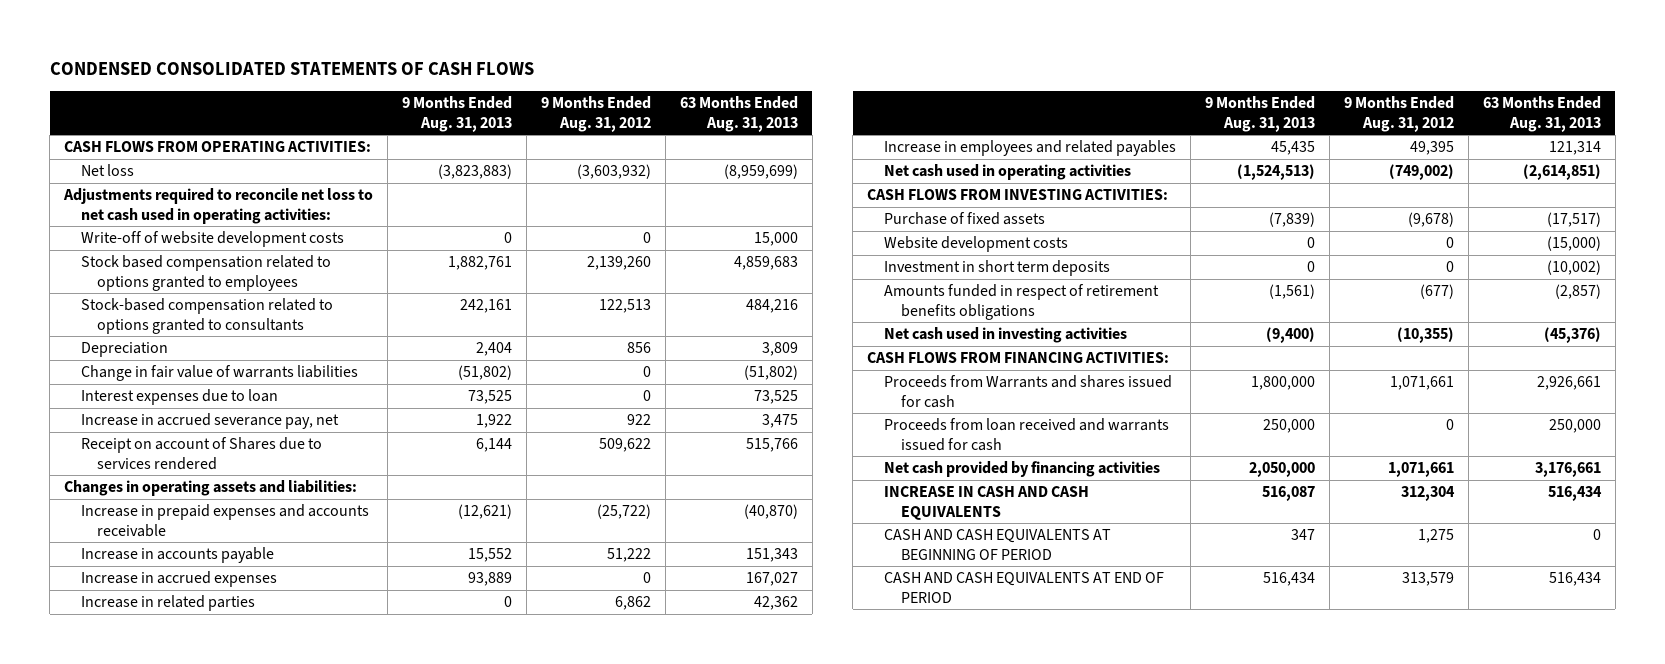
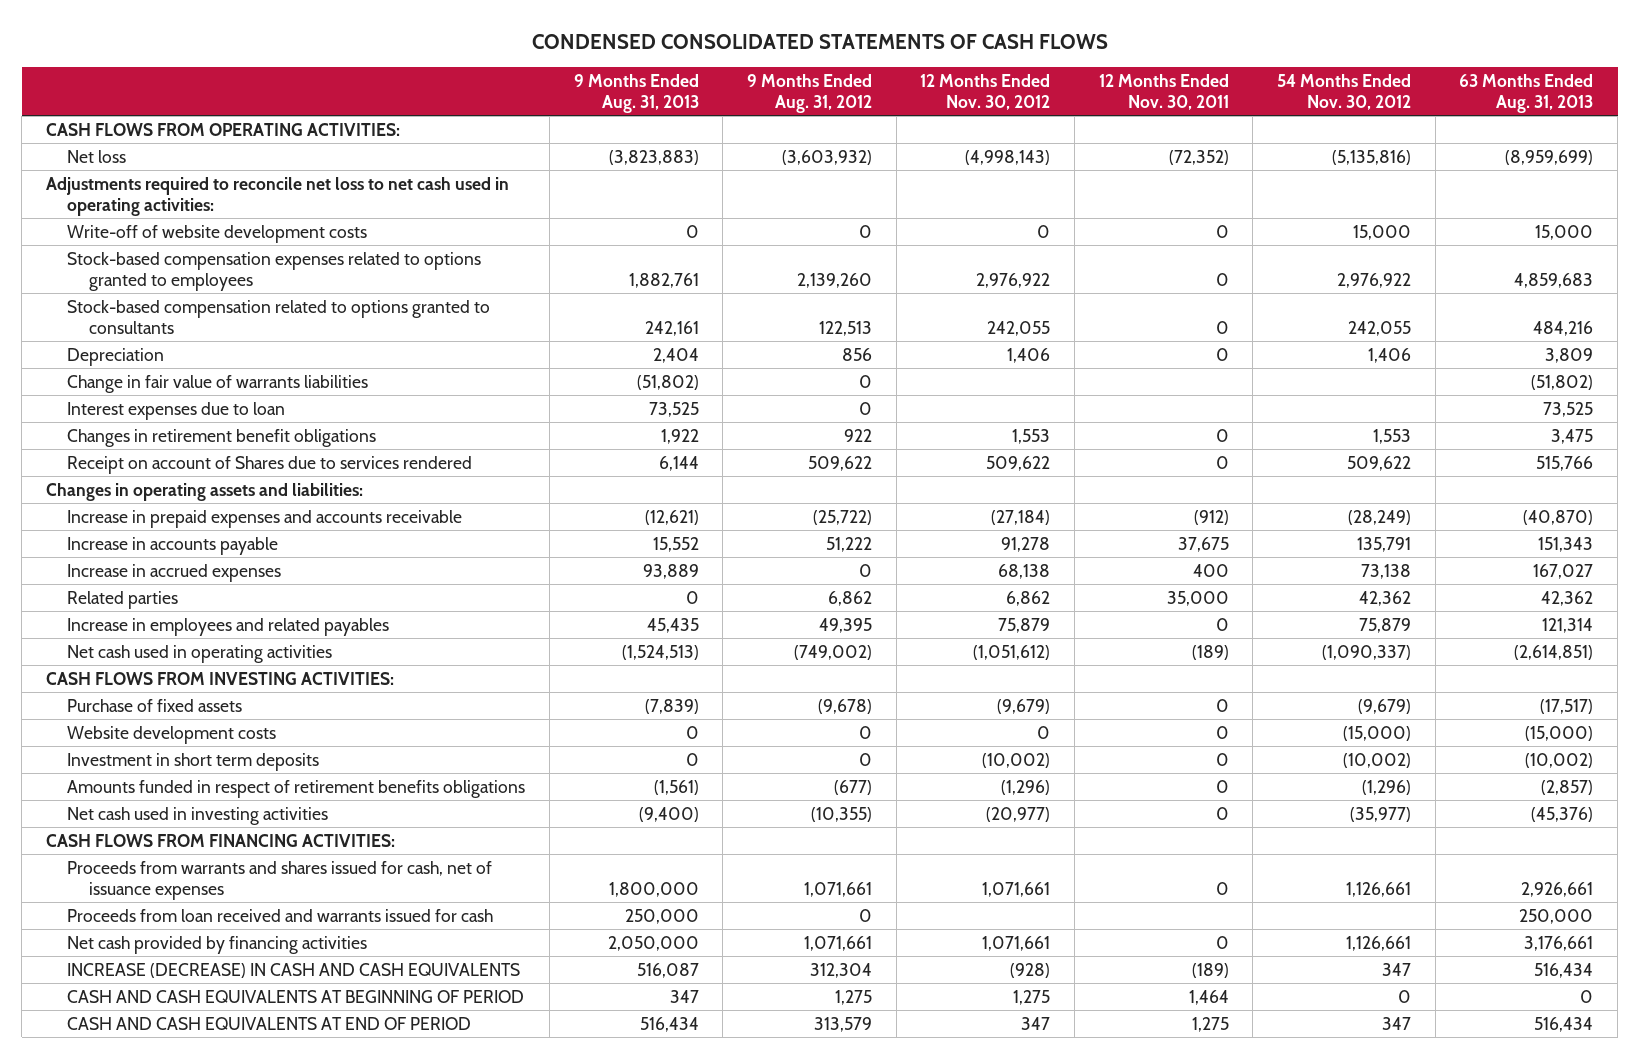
- | 9 Months Ended Aug. 31, 2013 | 9 Months Ended Aug. 31, 2012 | 63 Months Ended Aug. 31, 2013
+ | 9 Months Ended Aug. 31, 2013 | 9 Months Ended Aug. 31, 2012 | 12 Months Ended Nov. 30, 2012 | 12 Months Ended Nov. 30, 2011 | 54 Months Ended Nov. 30, 2012 | 63 Months Ended Aug. 31, 2013
- Stock based compensation related to options granted to employees | 1,882,761 | 2,139,260 | 4,859,683
+ Stock-based compensation expenses related to options granted to employees | 1,882,761 | 2,139,260 | 2,976,922 | 0 | 2,976,922 | 4,859,683
- Increase in accrued severance pay, net | 1,922 | 922 | 3,475
+ Changes in retirement benefit obligations | 1,922 | 922 | 1,553 | 0 | 1,553 | 3,475
- Increase in related parties | 0 | 6,862 | 42,362
+ Related parties | 0 | 6,862 | 6,862 | 35,000 | 42,362 | 42,362
- Proceeds from Warrants and shares issued for cash | 1,800,000 | 1,071,661 | 2,926,661
+ Proceeds from warrants and shares issued for cash, net of issuance expenses | 1,800,000 | 1,071,661 | 1,071,661 | 0 | 1,126,661 | 2,926,661
- INCREASE IN CASH AND CASH EQUIVALENTS | 516,087 | 312,304 | 516,434
+ INCREASE (DECREASE) IN CASH AND CASH EQUIVALENTS | 516,087 | 312,304 | (928) | (189) | 347 | 516,434

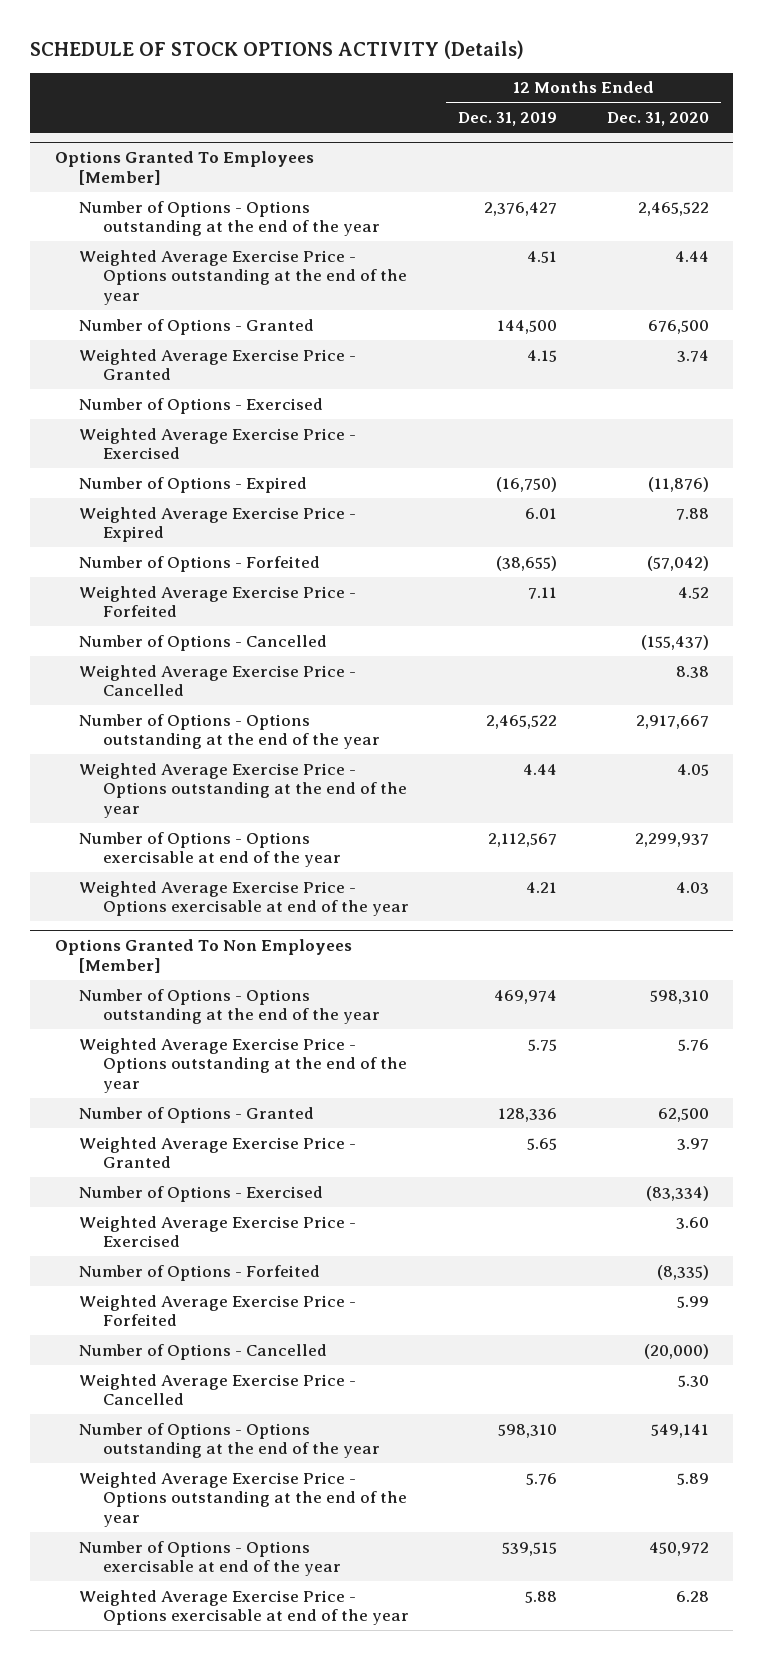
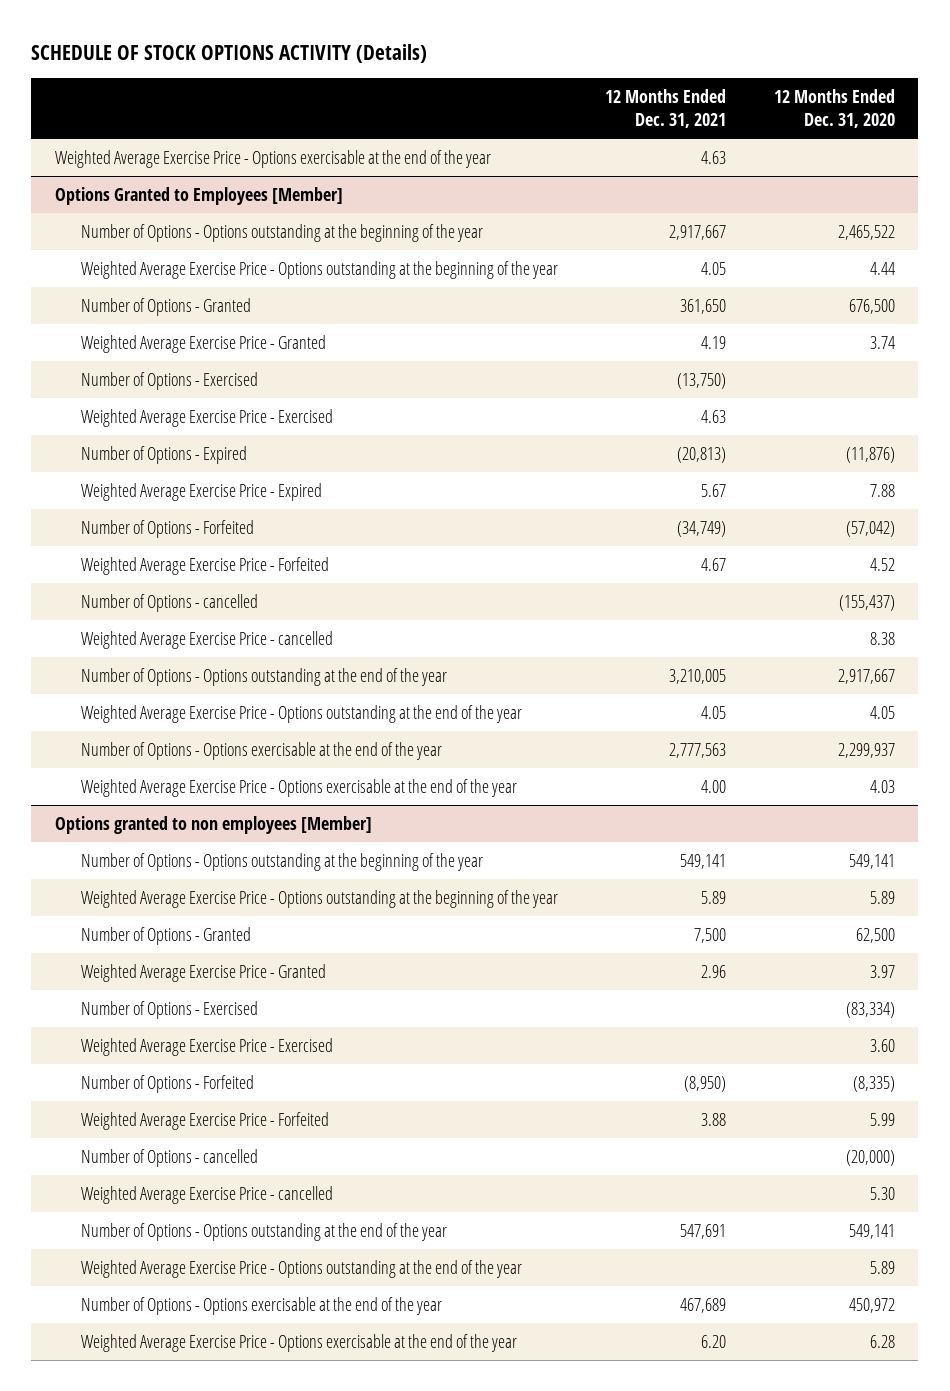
- | 12 Months Ended Dec. 31, 2019 | 12 Months Ended Dec. 31, 2020
+ | 12 Months Ended Dec. 31, 2021 | 12 Months Ended Dec. 31, 2020
- Options Granted To Employees [Member]
- Number of Options - Options outstanding at the end of the year | 2,376,427 | 2,465,522
- Weighted Average Exercise Price - Options outstanding at the end of the year | 4.51 | 4.44
+ Weighted Average Exercise Price - Options exercisable at the end of the year | 4.63 |
+ Options Granted to Employees [Member]
+ Number of Options - Options outstanding at the beginning of the year | 2,917,667 | 2,465,522
+ Weighted Average Exercise Price - Options outstanding at the beginning of the year | 4.05 | 4.44
- Number of Options - Cancelled | | (155,437)
- Weighted Average Exercise Price - Cancelled | | 8.38
+ Number of Options - cancelled | | (155,437)
+ Weighted Average Exercise Price - cancelled | | 8.38
- Number of Options - Options exercisable at end of the year | 2,112,567 | 2,299,937
- Weighted Average Exercise Price - Options exercisable at end of the year | 4.21 | 4.03
- Options Granted To Non Employees [Member]
- Number of Options - Options outstanding at the end of the year | 469,974 | 598,310
- Weighted Average Exercise Price - Options outstanding at the end of the year | 5.75 | 5.76
+ Number of Options - Options exercisable at the end of the year | 2,777,563 | 2,299,937
+ Weighted Average Exercise Price - Options exercisable at the end of the year | 4.00 | 4.03
+ Options granted to non employees [Member]
+ Number of Options - Options outstanding at the beginning of the year | 549,141 | 549,141
+ Weighted Average Exercise Price - Options outstanding at the beginning of the year | 5.89 | 5.89
- Number of Options - Cancelled | | (20,000)
- Weighted Average Exercise Price - Cancelled | | 5.30
+ Number of Options - cancelled | | (20,000)
+ Weighted Average Exercise Price - cancelled | | 5.30
- Number of Options - Options exercisable at end of the year | 539,515 | 450,972
- Weighted Average Exercise Price - Options exercisable at end of the year | 5.88 | 6.28
+ Number of Options - Options exercisable at the end of the year | 467,689 | 450,972
+ Weighted Average Exercise Price - Options exercisable at the end of the year | 6.20 | 6.28

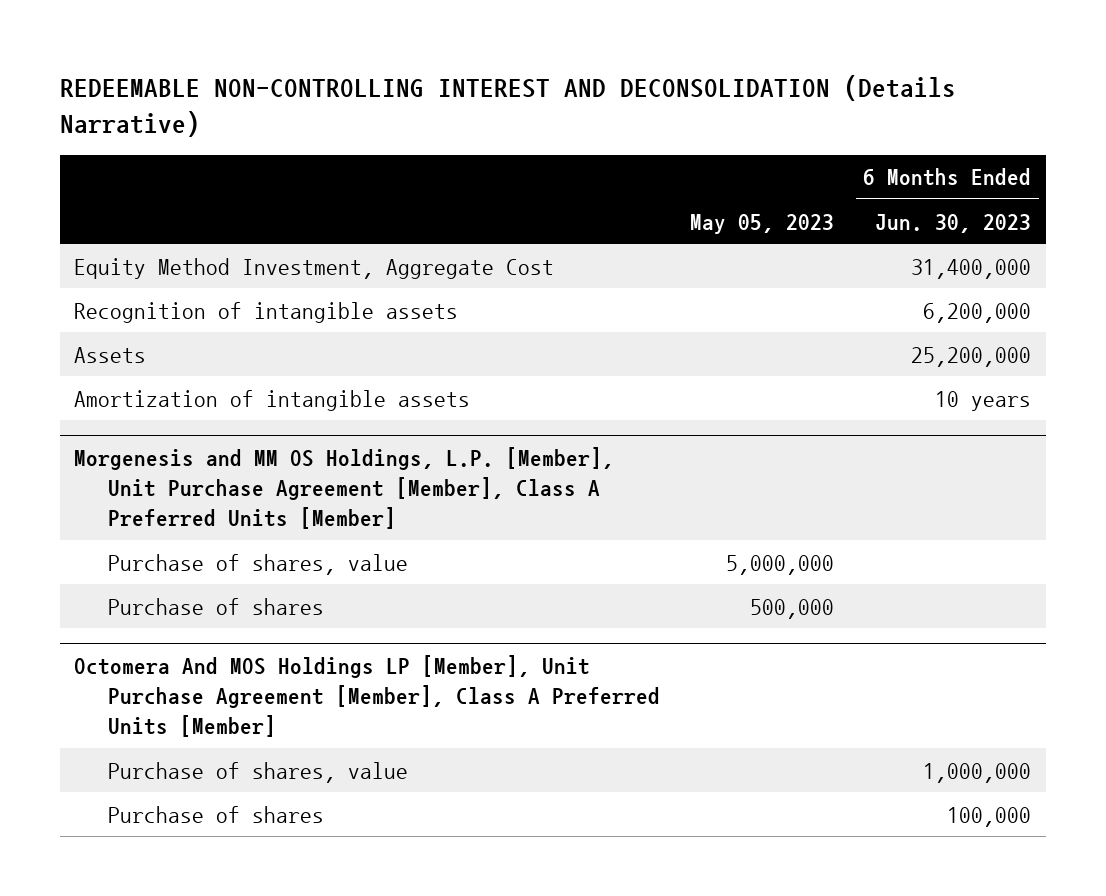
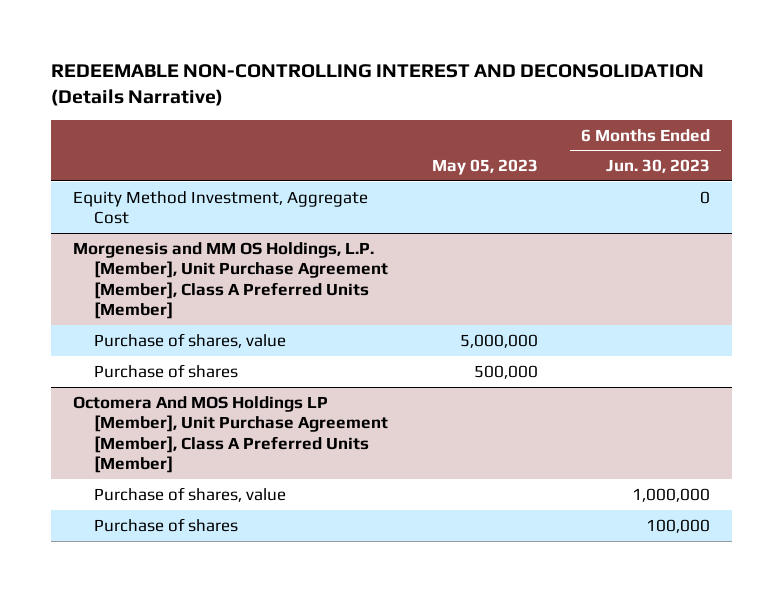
- Equity Method Investment, Aggregate Cost | | 31,400,000
- Recognition of intangible assets | | 6,200,000
- Assets | | 25,200,000
- Amortization of intangible assets | | 10 years
+ Equity Method Investment, Aggregate Cost | | 0

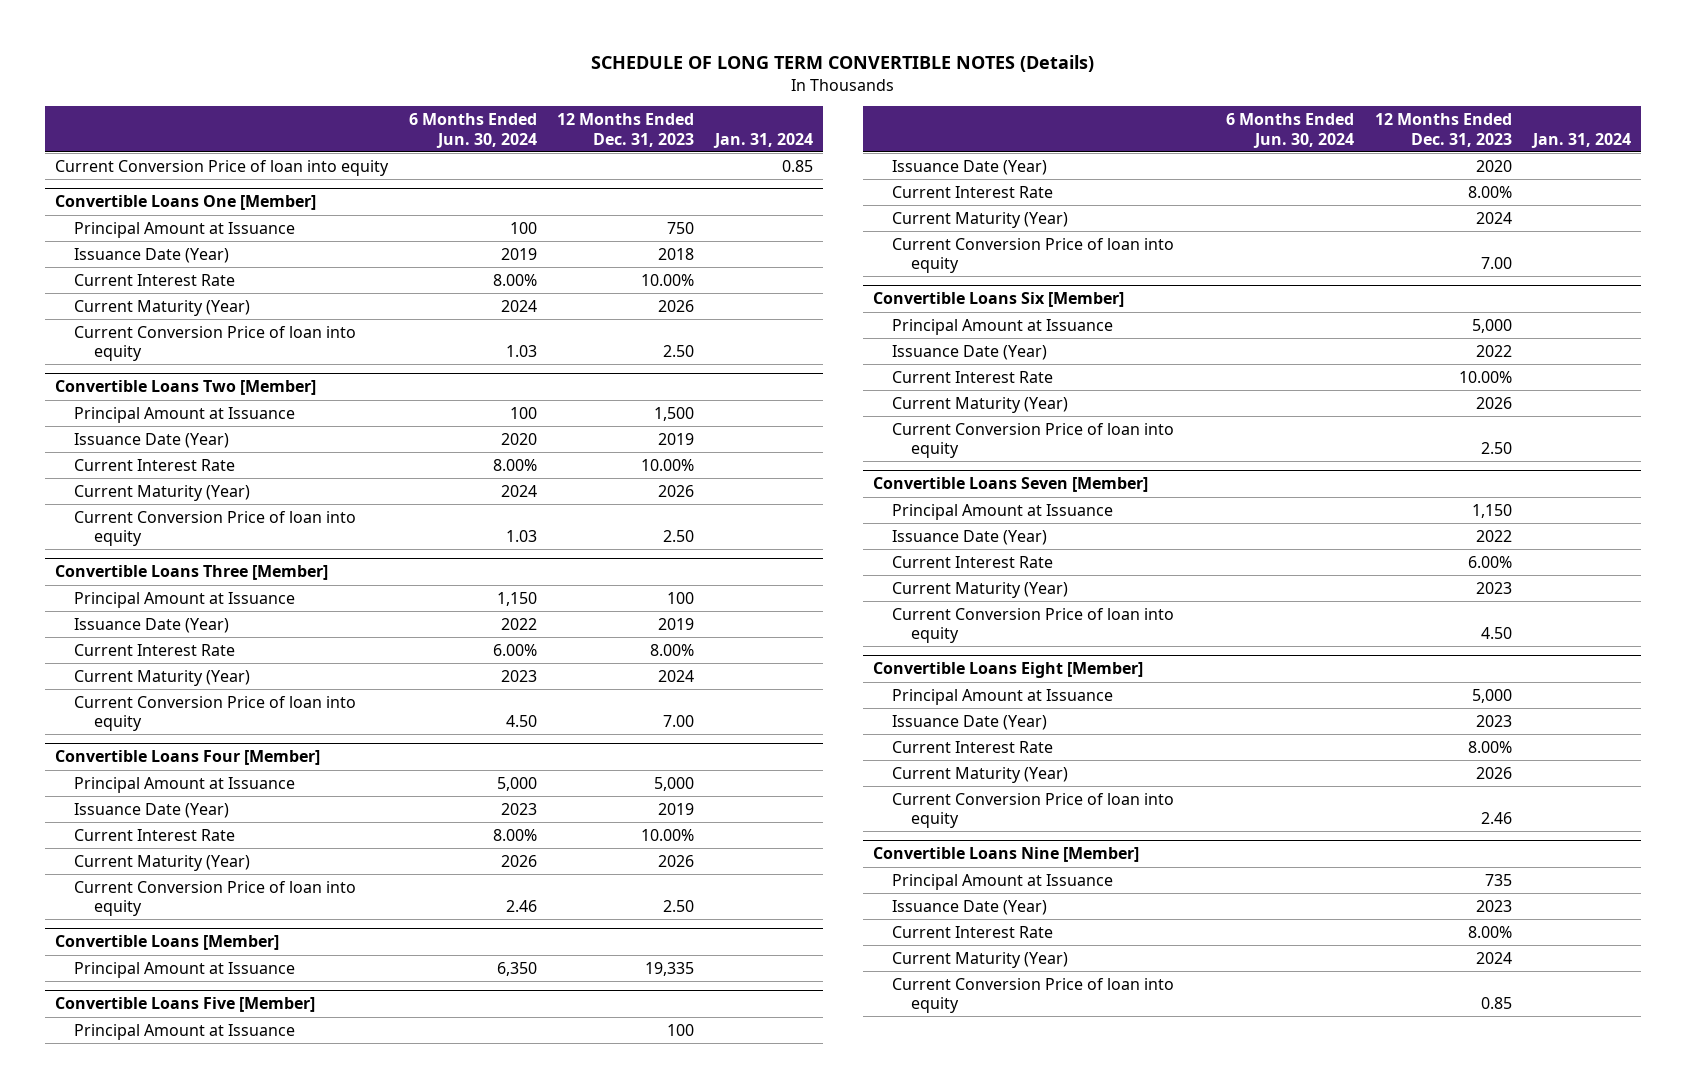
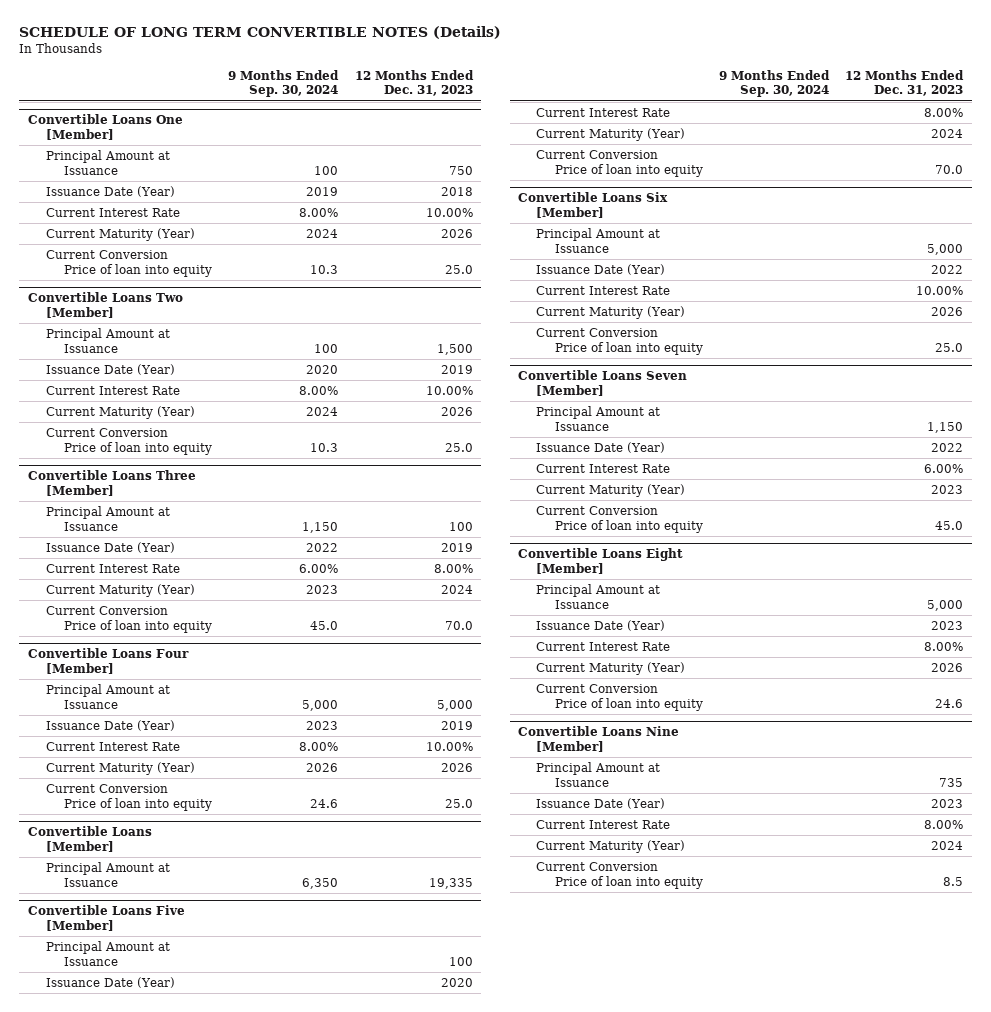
- | 6 Months Ended Jun. 30, 2024 | 12 Months Ended Dec. 31, 2023 | Jan. 31, 2024
+ | 9 Months Ended Sep. 30, 2024 | 12 Months Ended Dec. 31, 2023
- Current Conversion Price of loan into equity | | | 0.85
@ Convertible Loans One [Member]
- Current Conversion Price of loan into equity | 1.03 | 2.50 |
+ Current Conversion Price of loan into equity | 10.3 | 25.0
@ Convertible Loans Two [Member]
- Current Conversion Price of loan into equity | 1.03 | 2.50 |
+ Current Conversion Price of loan into equity | 10.3 | 25.0
@ Convertible Loans Three [Member]
- Current Conversion Price of loan into equity | 4.50 | 7.00 |
+ Current Conversion Price of loan into equity | 45.0 | 70.0
@ Convertible Loans Four [Member]
- Current Conversion Price of loan into equity | 2.46 | 2.50 |
+ Current Conversion Price of loan into equity | 24.6 | 25.0
@ Convertible Loans Five [Member]
- Current Conversion Price of loan into equity | | 7.00 |
+ Current Conversion Price of loan into equity | | 70.0
@ Convertible Loans Six [Member]
- Current Conversion Price of loan into equity | | 2.50 |
+ Current Conversion Price of loan into equity | | 25.0
@ Convertible Loans Seven [Member]
- Current Conversion Price of loan into equity | | 4.50 |
+ Current Conversion Price of loan into equity | | 45.0
@ Convertible Loans Eight [Member]
- Current Conversion Price of loan into equity | | 2.46 |
+ Current Conversion Price of loan into equity | | 24.6
@ Convertible Loans Nine [Member]
- Current Conversion Price of loan into equity | | 0.85 |
+ Current Conversion Price of loan into equity | | 8.5

